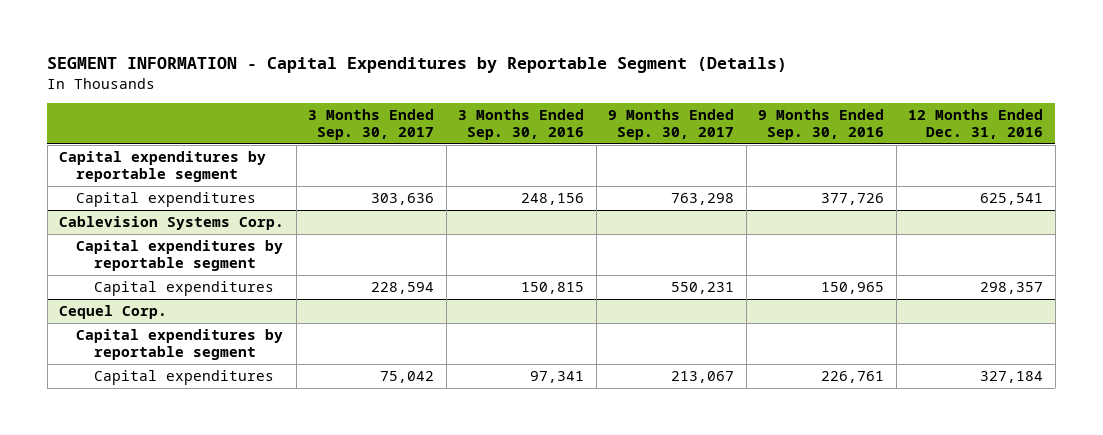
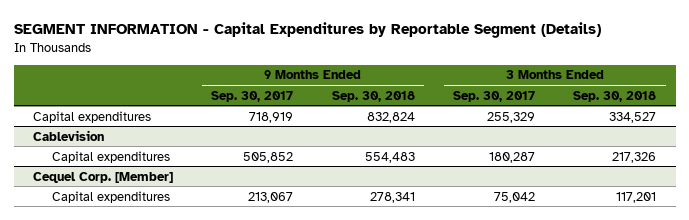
- | 3 Months Ended Sep. 30, 2017 | 3 Months Ended Sep. 30, 2016 | 9 Months Ended Sep. 30, 2017 | 9 Months Ended Sep. 30, 2016 | 12 Months Ended Dec. 31, 2016
+ | 9 Months Ended Sep. 30, 2017 | 9 Months Ended Sep. 30, 2018 | 3 Months Ended Sep. 30, 2017 | 3 Months Ended Sep. 30, 2018
- Capital expenditures by reportable segment
- Capital expenditures | 303,636 | 248,156 | 763,298 | 377,726 | 625,541
- Cablevision Systems Corp.
- Capital expenditures by reportable segment
- Capital expenditures | 228,594 | 150,815 | 550,231 | 150,965 | 298,357
- Cequel Corp.
- Capital expenditures by reportable segment
+ Capital expenditures | 718,919 | 832,824 | 255,329 | 334,527
+ Cablevision
+ Capital expenditures | 505,852 | 554,483 | 180,287 | 217,326
+ Cequel Corp. [Member]

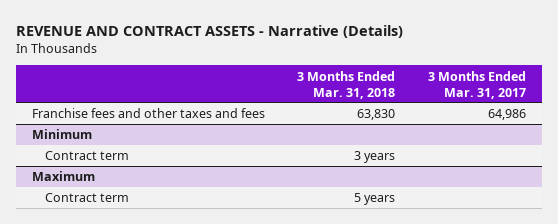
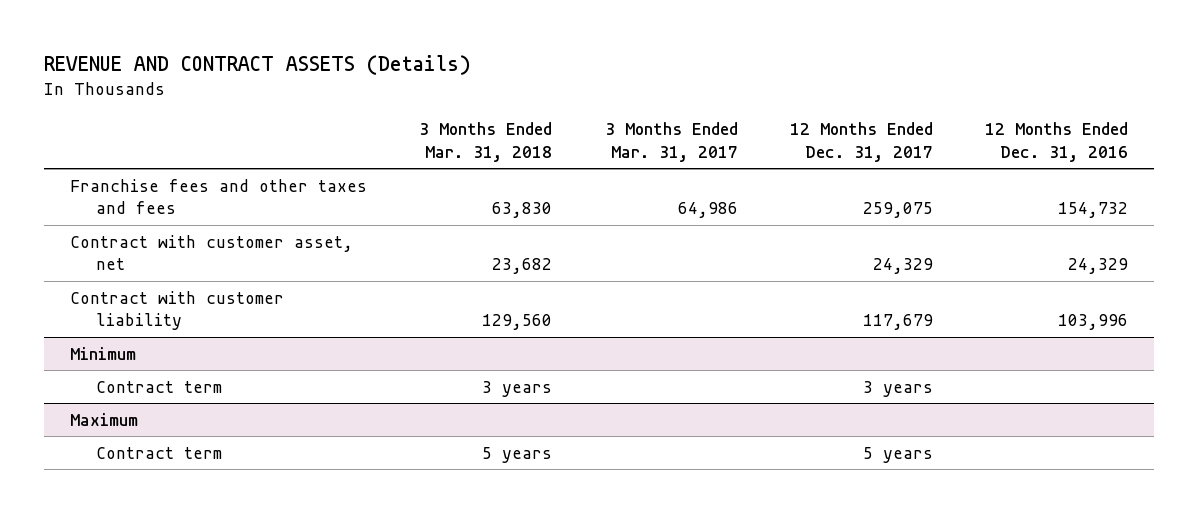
- REVENUE AND CONTRACT ASSETS - Narrative (Details)
+ REVENUE AND CONTRACT ASSETS (Details)
- | 3 Months Ended Mar. 31, 2018 | 3 Months Ended Mar. 31, 2017
+ | 3 Months Ended Mar. 31, 2018 | 3 Months Ended Mar. 31, 2017 | 12 Months Ended Dec. 31, 2017 | 12 Months Ended Dec. 31, 2016
+ Contract with customer asset, net | 23,682 | | 24,329 | 24,329
+ Contract with customer liability | 129,560 | | 117,679 | 103,996

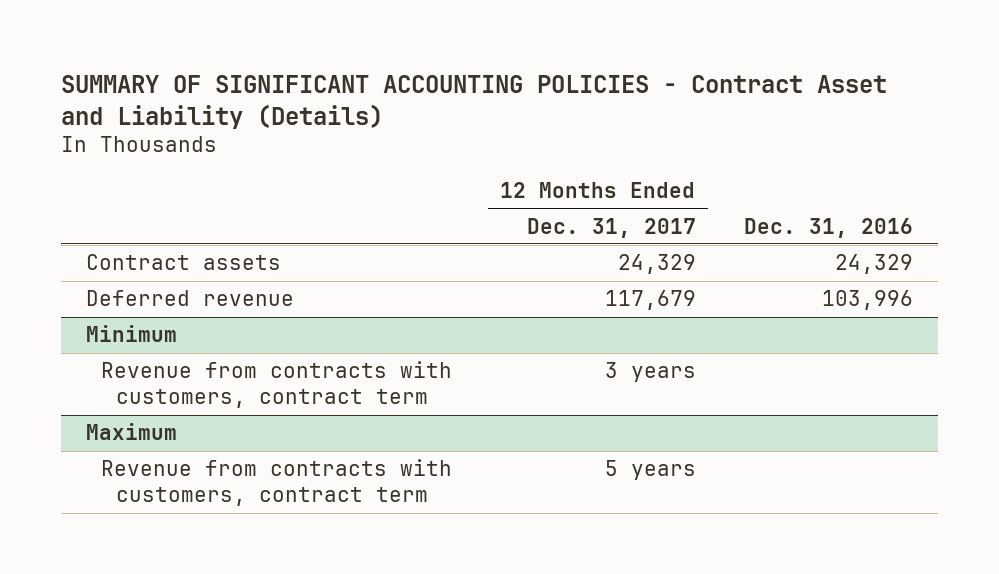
- REVENUE AND CONTRACT ASSETS (Details)
+ SUMMARY OF SIGNIFICANT ACCOUNTING POLICIES - Contract Asset and Liability (Details)
- | 3 Months Ended Mar. 31, 2018 | 3 Months Ended Mar. 31, 2017 | 12 Months Ended Dec. 31, 2017 | 12 Months Ended Dec. 31, 2016
+ | 12 Months Ended Dec. 31, 2017 | Dec. 31, 2016
- Franchise fees and other taxes and fees | 63,830 | 64,986 | 259,075 | 154,732
- Contract with customer asset, net | 23,682 | | 24,329 | 24,329
- Contract with customer liability | 129,560 | | 117,679 | 103,996
+ Contract assets | 24,329 | 24,329
+ Deferred revenue | 117,679 | 103,996
@ Minimum
- Contract term | 3 years | | 3 years |
+ Revenue from contracts with customers, contract term | 3 years |
@ Maximum
- Contract term | 5 years | | 5 years |
+ Revenue from contracts with customers, contract term | 5 years |

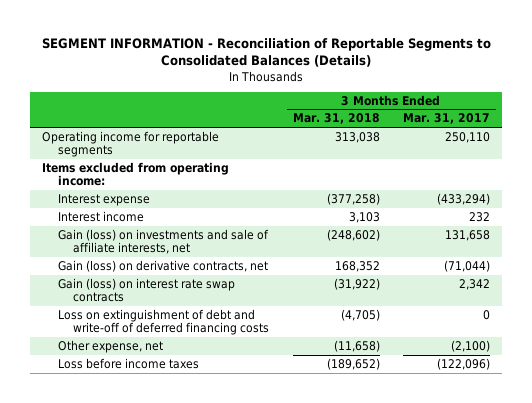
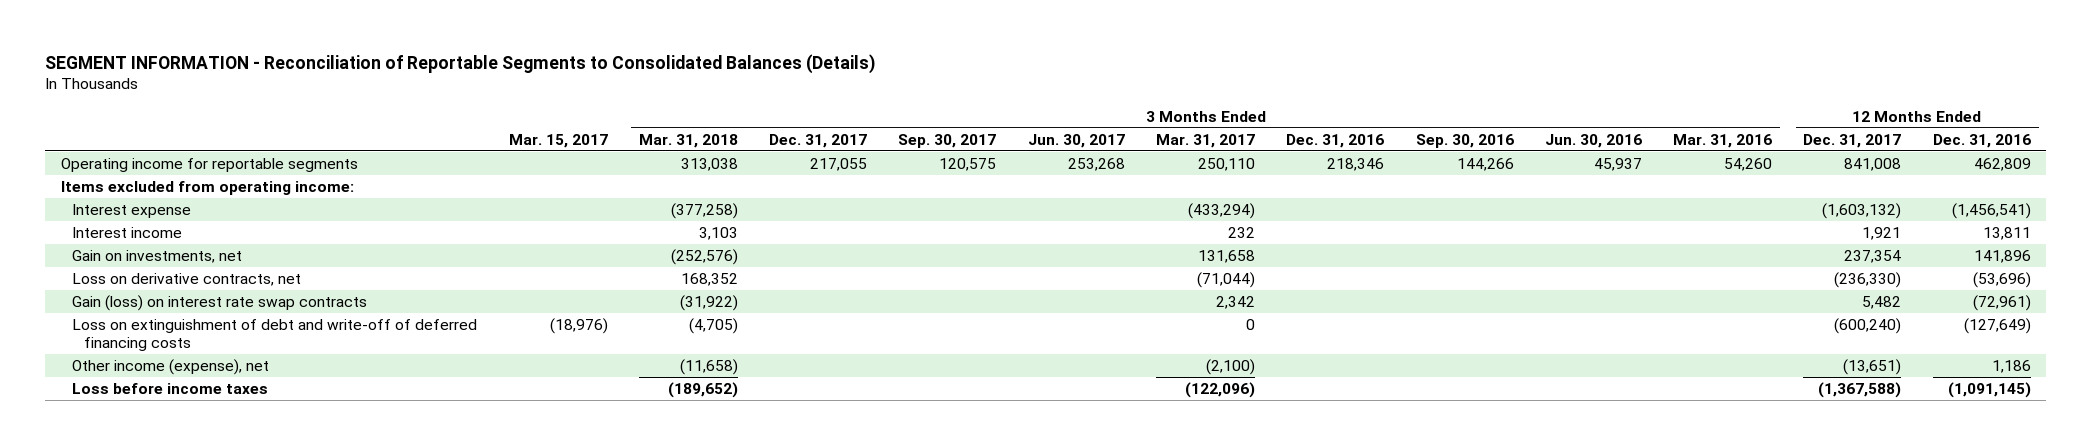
- | 3 Months Ended Mar. 31, 2018 | 3 Months Ended Mar. 31, 2017
+ | Mar. 15, 2017 | 3 Months Ended Mar. 31, 2018 | 3 Months Ended Dec. 31, 2017 | 3 Months Ended Sep. 30, 2017 | 3 Months Ended Jun. 30, 2017 | 3 Months Ended Mar. 31, 2017 | 3 Months Ended Dec. 31, 2016 | 3 Months Ended Sep. 30, 2016 | 3 Months Ended Jun. 30, 2016 | 3 Months Ended Mar. 31, 2016 | 12 Months Ended Dec. 31, 2017 | 12 Months Ended Dec. 31, 2016
- Gain (loss) on investments and sale of affiliate interests, net | (248,602) | 131,658
- Gain (loss) on derivative contracts, net | 168,352 | (71,044)
+ Gain on investments, net | | (252,576) | | | | 131,658 | | | | | 237,354 | 141,896
+ Loss on derivative contracts, net | | 168,352 | | | | (71,044) | | | | | (236,330) | (53,696)
- Other expense, net | (11,658) | (2,100)
+ Other income (expense), net | | (11,658) | | | | (2,100) | | | | | (13,651) | 1,186

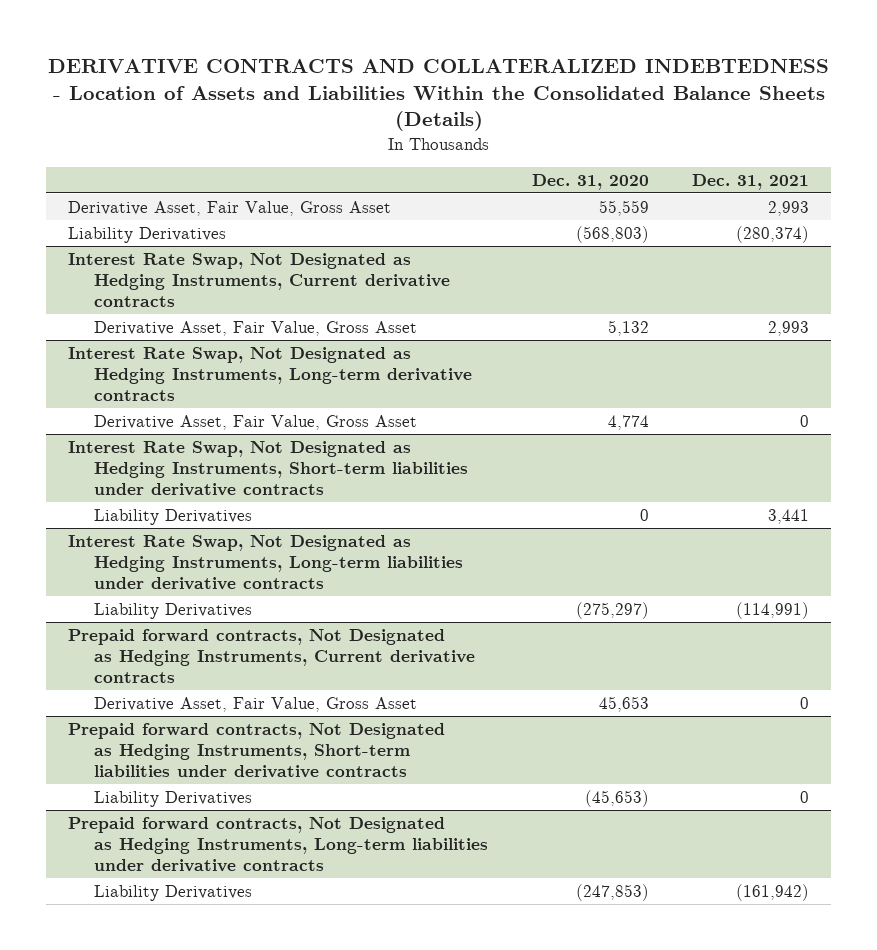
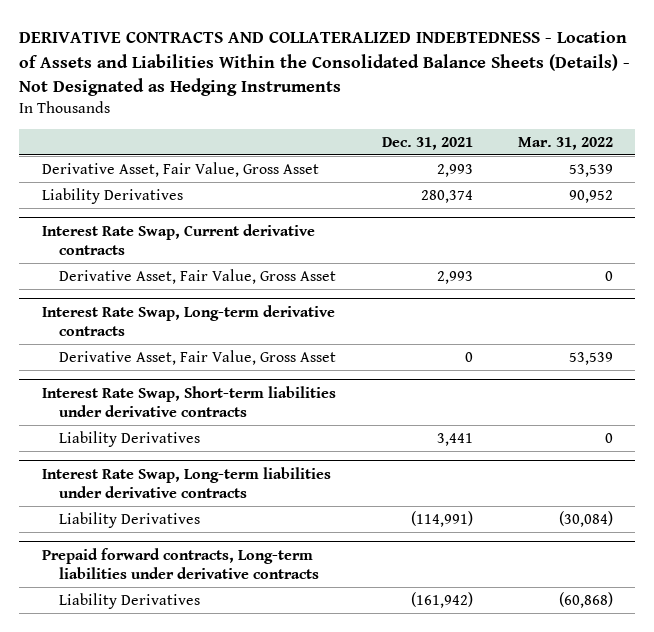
- DERIVATIVE CONTRACTS AND COLLATERALIZED INDEBTEDNESS - Location of Assets and Liabilities Within the Consolidated Balance Sheets (Details)
+ DERIVATIVE CONTRACTS AND COLLATERALIZED INDEBTEDNESS - Location of Assets and Liabilities Within the Consolidated Balance Sheets (Details) - Not Designated as Hedging Instruments
- | Dec. 31, 2020 | Dec. 31, 2021
+ | Dec. 31, 2021 | Mar. 31, 2022
- Liability Derivatives | (568,803) | (280,374)
- Interest Rate Swap, Not Designated as Hedging Instruments, Current derivative contracts
+ Liability Derivatives | 280,374 | 90,952
+ Interest Rate Swap, Current derivative contracts
- Interest Rate Swap, Not Designated as Hedging Instruments, Long-term derivative contracts
+ Interest Rate Swap, Long-term derivative contracts
- Interest Rate Swap, Not Designated as Hedging Instruments, Short-term liabilities under derivative contracts
+ Interest Rate Swap, Short-term liabilities under derivative contracts
- Interest Rate Swap, Not Designated as Hedging Instruments, Long-term liabilities under derivative contracts
+ Interest Rate Swap, Long-term liabilities under derivative contracts
- Prepaid forward contracts, Not Designated as Hedging Instruments, Current derivative contracts
- Derivative Asset, Fair Value, Gross Asset | 45,653 | 0
- Prepaid forward contracts, Not Designated as Hedging Instruments, Short-term liabilities under derivative contracts
- Liability Derivatives | (45,653) | 0
- Prepaid forward contracts, Not Designated as Hedging Instruments, Long-term liabilities under derivative contracts
+ Prepaid forward contracts, Long-term liabilities under derivative contracts

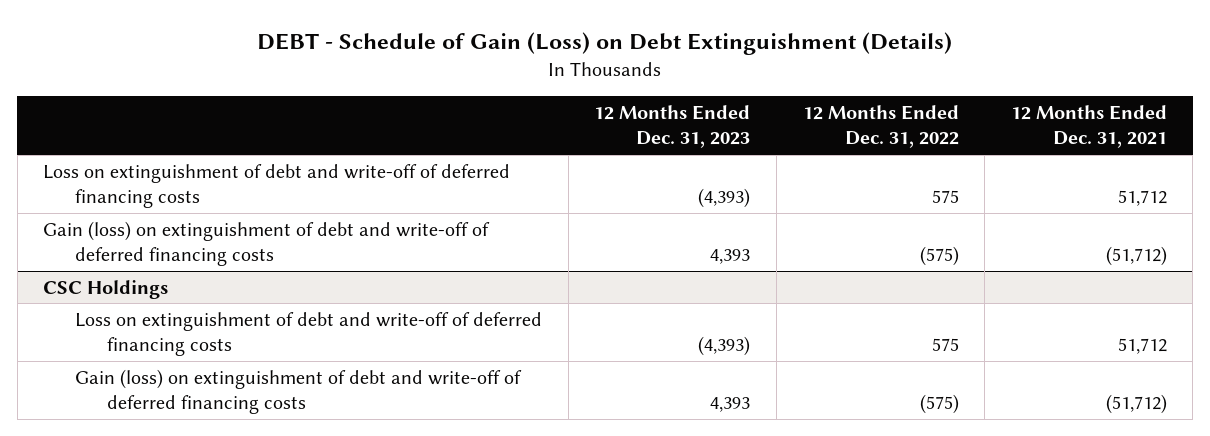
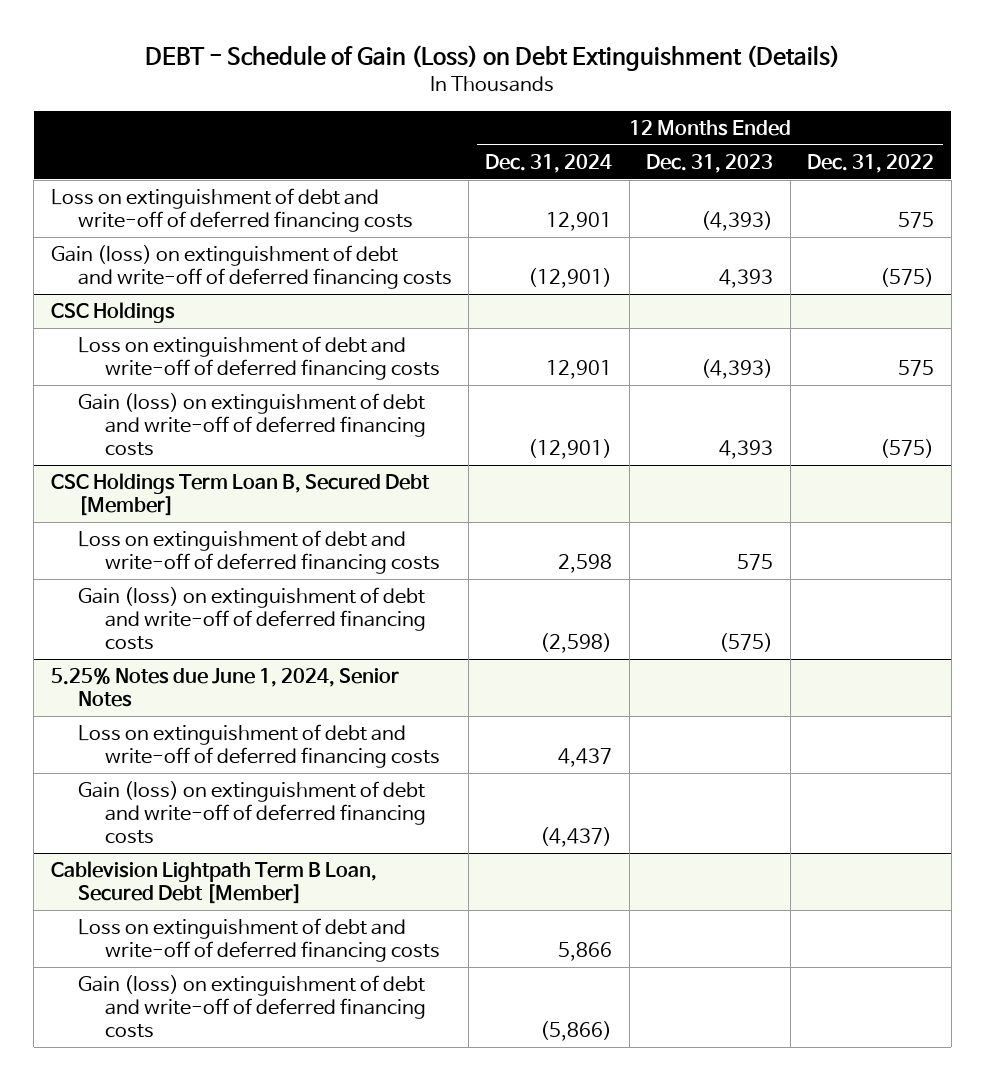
- | 12 Months Ended Dec. 31, 2023 | 12 Months Ended Dec. 31, 2022 | 12 Months Ended Dec. 31, 2021
+ | 12 Months Ended Dec. 31, 2024 | 12 Months Ended Dec. 31, 2023 | 12 Months Ended Dec. 31, 2022
+ CSC Holdings Term Loan B, Secured Debt [Member]
+ Loss on extinguishment of debt and write-off of deferred financing costs | 2,598 | 575 |
+ Gain (loss) on extinguishment of debt and write-off of deferred financing costs | (2,598) | (575) |
+ 5.25% Notes due June 1, 2024, Senior Notes
+ Loss on extinguishment of debt and write-off of deferred financing costs | 4,437 | |
+ Gain (loss) on extinguishment of debt and write-off of deferred financing costs | (4,437) | |
+ Cablevision Lightpath Term B Loan, Secured Debt [Member]
+ Loss on extinguishment of debt and write-off of deferred financing costs | 5,866 | |
+ Gain (loss) on extinguishment of debt and write-off of deferred financing costs | (5,866) | |

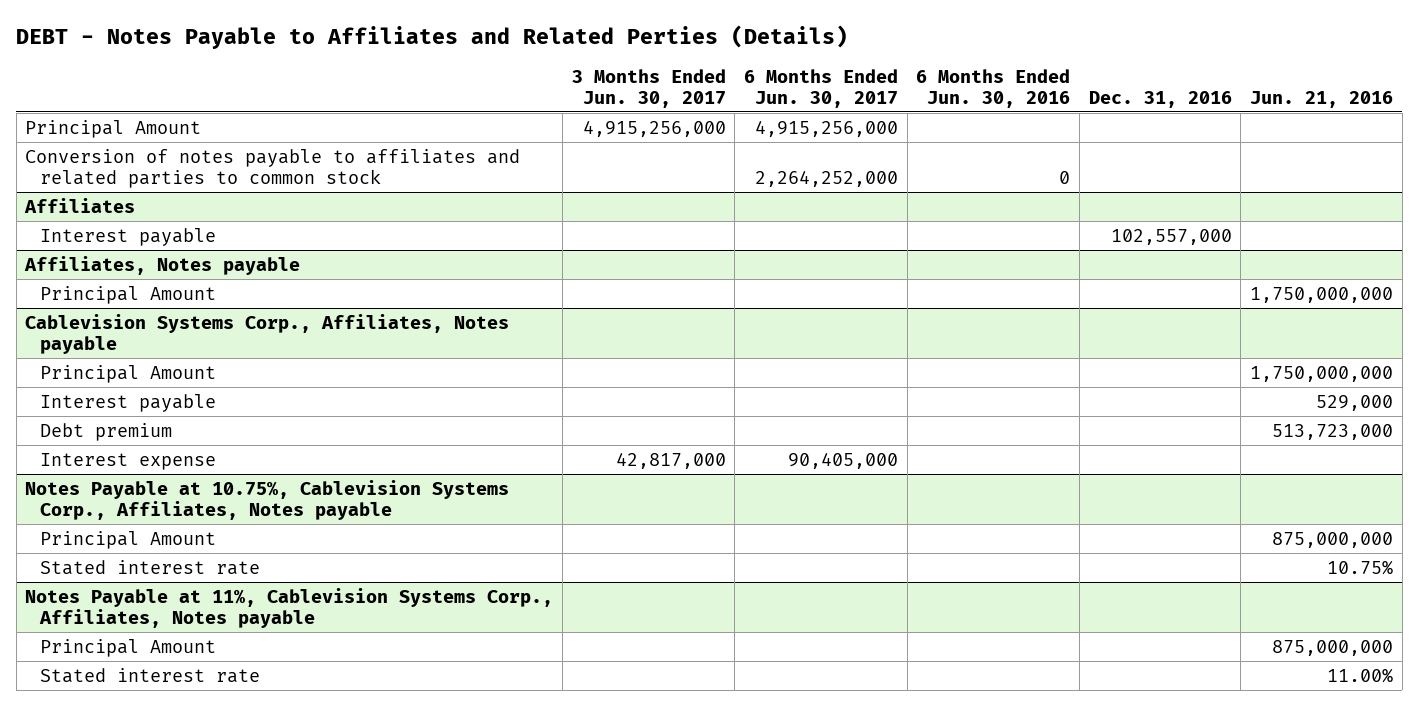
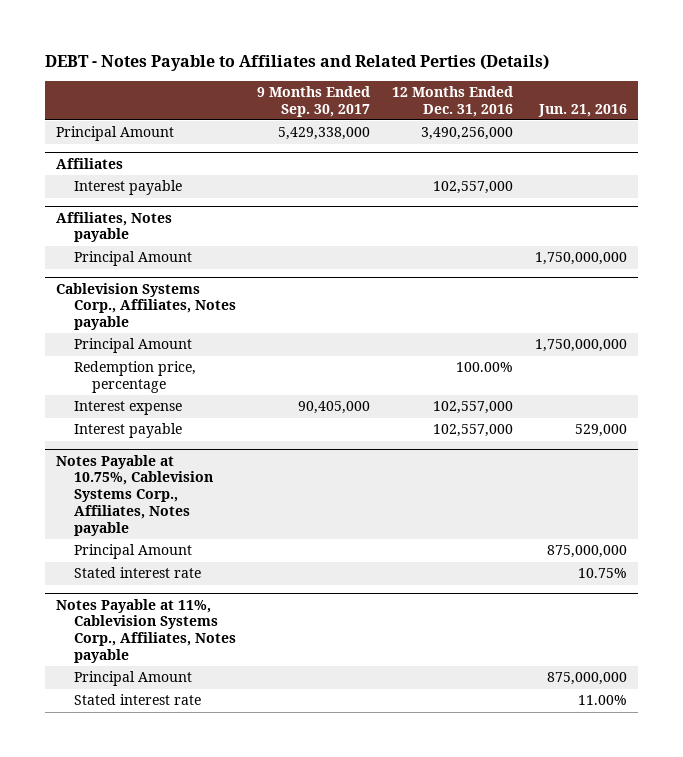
- | 3 Months Ended Jun. 30, 2017 | 6 Months Ended Jun. 30, 2017 | 6 Months Ended Jun. 30, 2016 | Dec. 31, 2016 | Jun. 21, 2016
+ | 9 Months Ended Sep. 30, 2017 | 12 Months Ended Dec. 31, 2016 | Jun. 21, 2016
- Conversion of notes payable to affiliates and related parties to common stock | | 2,264,252,000 | 0 | |
@ Cablevision Systems Corp., Affiliates, Notes payable
- Debt premium | | | | | 513,723,000
+ Redemption price, percentage | | 100.00% |
moved down: Interest payable | | 102,557,000 | 529,000

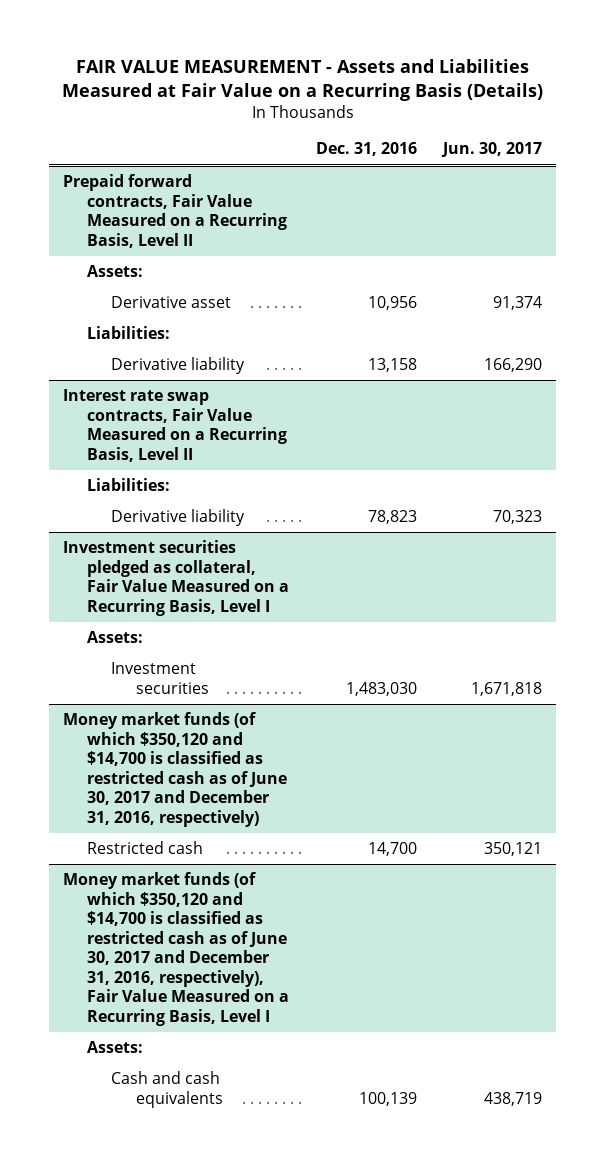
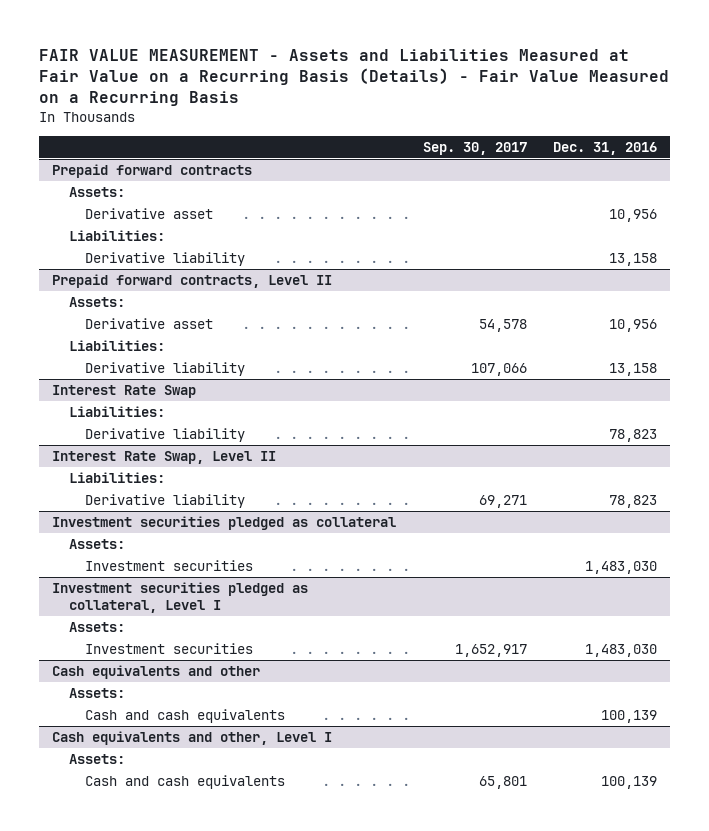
- FAIR VALUE MEASUREMENT - Assets and Liabilities Measured at Fair Value on a Recurring Basis (Details)
+ FAIR VALUE MEASUREMENT - Assets and Liabilities Measured at Fair Value on a Recurring Basis (Details) - Fair Value Measured on a Recurring Basis
- | Dec. 31, 2016 | Jun. 30, 2017
+ | Sep. 30, 2017 | Dec. 31, 2016
- Prepaid forward contracts, Fair Value Measured on a Recurring Basis, Level II
+ Prepaid forward contracts
- Interest rate swap contracts, Fair Value Measured on a Recurring Basis, Level II
+ Prepaid forward contracts, Level II
+ Assets:
+ Derivative asset | 54,578 | 10,956
+ Derivative liability | 107,066 | 13,158
+ Interest Rate Swap
+ Liabilities:
- Investment securities pledged as collateral, Fair Value Measured on a Recurring Basis, Level I
+ Interest Rate Swap, Level II
+ Liabilities:
+ Derivative liability | 69,271 | 78,823
+ Investment securities pledged as collateral
- Money market funds (of which $350,120 and $14,700 is classified as restricted cash as of June 30, 2017 and December 31, 2016, respectively)
- Restricted cash | 14,700 | 350,121
- Money market funds (of which $350,120 and $14,700 is classified as restricted cash as of June 30, 2017 and December 31, 2016, respectively), Fair Value Measured on a Recurring Basis, Level I
+ Investment securities pledged as collateral, Level I
+ Investment securities | 1,652,917 | 1,483,030
+ Cash equivalents and other
+ Assets:
+ Cash equivalents and other, Level I
+ Assets:
+ Cash and cash equivalents | 65,801 | 100,139

